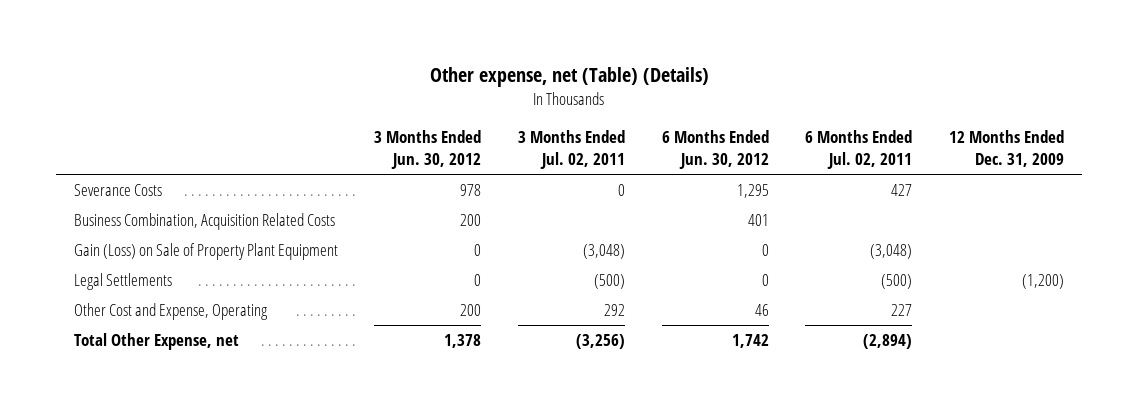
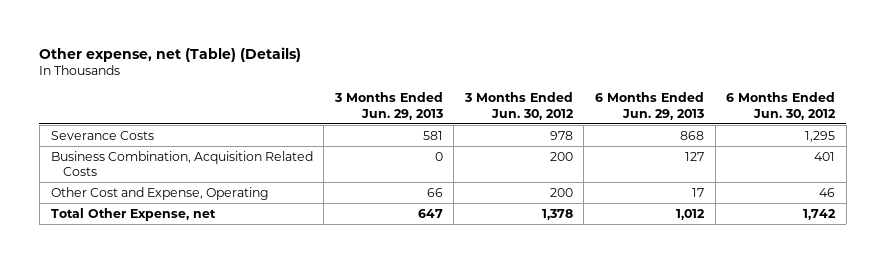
- | 3 Months Ended Jun. 30, 2012 | 3 Months Ended Jul. 02, 2011 | 6 Months Ended Jun. 30, 2012 | 6 Months Ended Jul. 02, 2011 | 12 Months Ended Dec. 31, 2009
+ | 3 Months Ended Jun. 29, 2013 | 3 Months Ended Jun. 30, 2012 | 6 Months Ended Jun. 29, 2013 | 6 Months Ended Jun. 30, 2012
- Gain (Loss) on Sale of Property Plant Equipment | 0 | (3,048) | 0 | (3,048) |
- Legal Settlements | 0 | (500) | 0 | (500) | (1,200)

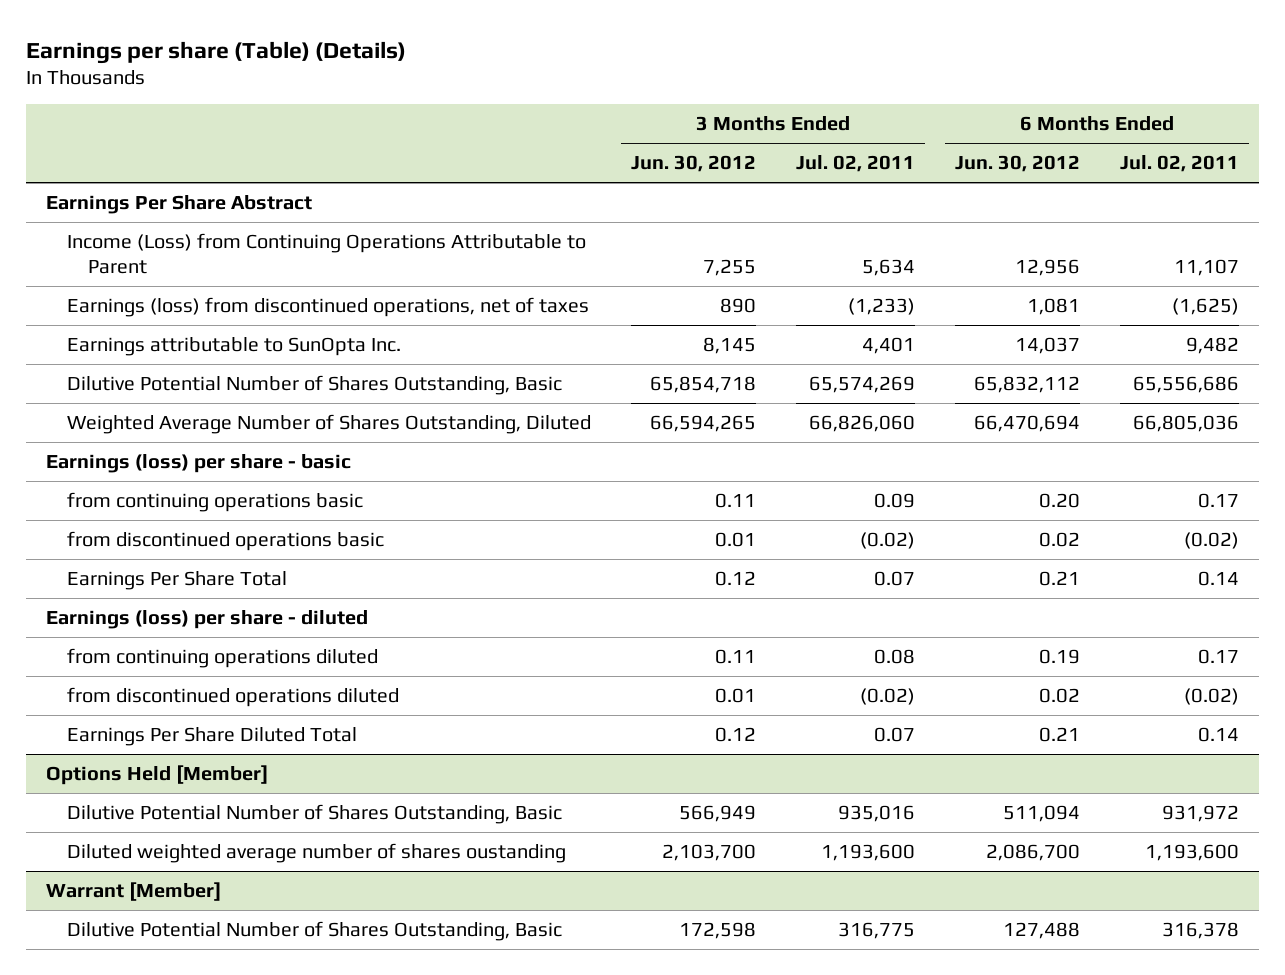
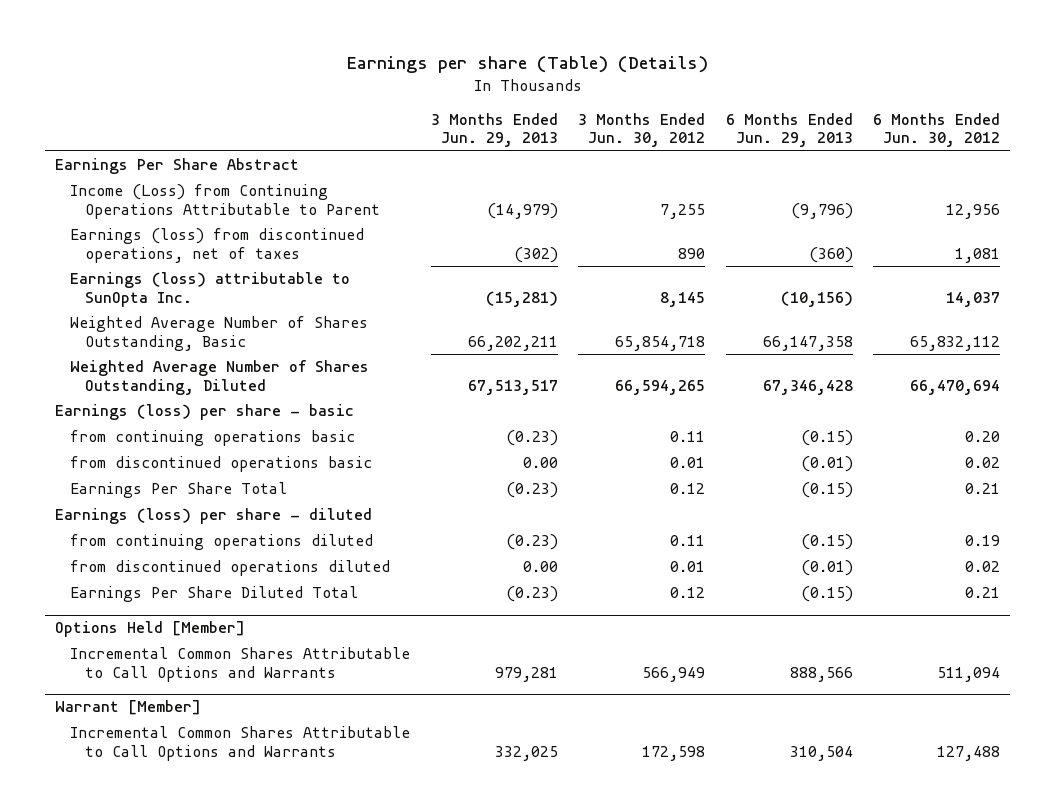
- | 3 Months Ended Jun. 30, 2012 | 3 Months Ended Jul. 02, 2011 | 6 Months Ended Jun. 30, 2012 | 6 Months Ended Jul. 02, 2011
+ | 3 Months Ended Jun. 29, 2013 | 3 Months Ended Jun. 30, 2012 | 6 Months Ended Jun. 29, 2013 | 6 Months Ended Jun. 30, 2012
- Earnings attributable to SunOpta Inc. | 8,145 | 4,401 | 14,037 | 9,482
- Dilutive Potential Number of Shares Outstanding, Basic | 65,854,718 | 65,574,269 | 65,832,112 | 65,556,686
+ Earnings (loss) attributable to SunOpta Inc. | (15,281) | 8,145 | (10,156) | 14,037
+ Weighted Average Number of Shares Outstanding, Basic | 66,202,211 | 65,854,718 | 66,147,358 | 65,832,112
@ Options Held [Member]
- Dilutive Potential Number of Shares Outstanding, Basic | 566,949 | 935,016 | 511,094 | 931,972
- Diluted weighted average number of shares oustanding | 2,103,700 | 1,193,600 | 2,086,700 | 1,193,600
+ Incremental Common Shares Attributable to Call Options and Warrants | 979,281 | 566,949 | 888,566 | 511,094
@ Warrant [Member]
- Dilutive Potential Number of Shares Outstanding, Basic | 172,598 | 316,775 | 127,488 | 316,378
+ Incremental Common Shares Attributable to Call Options and Warrants | 332,025 | 172,598 | 310,504 | 127,488

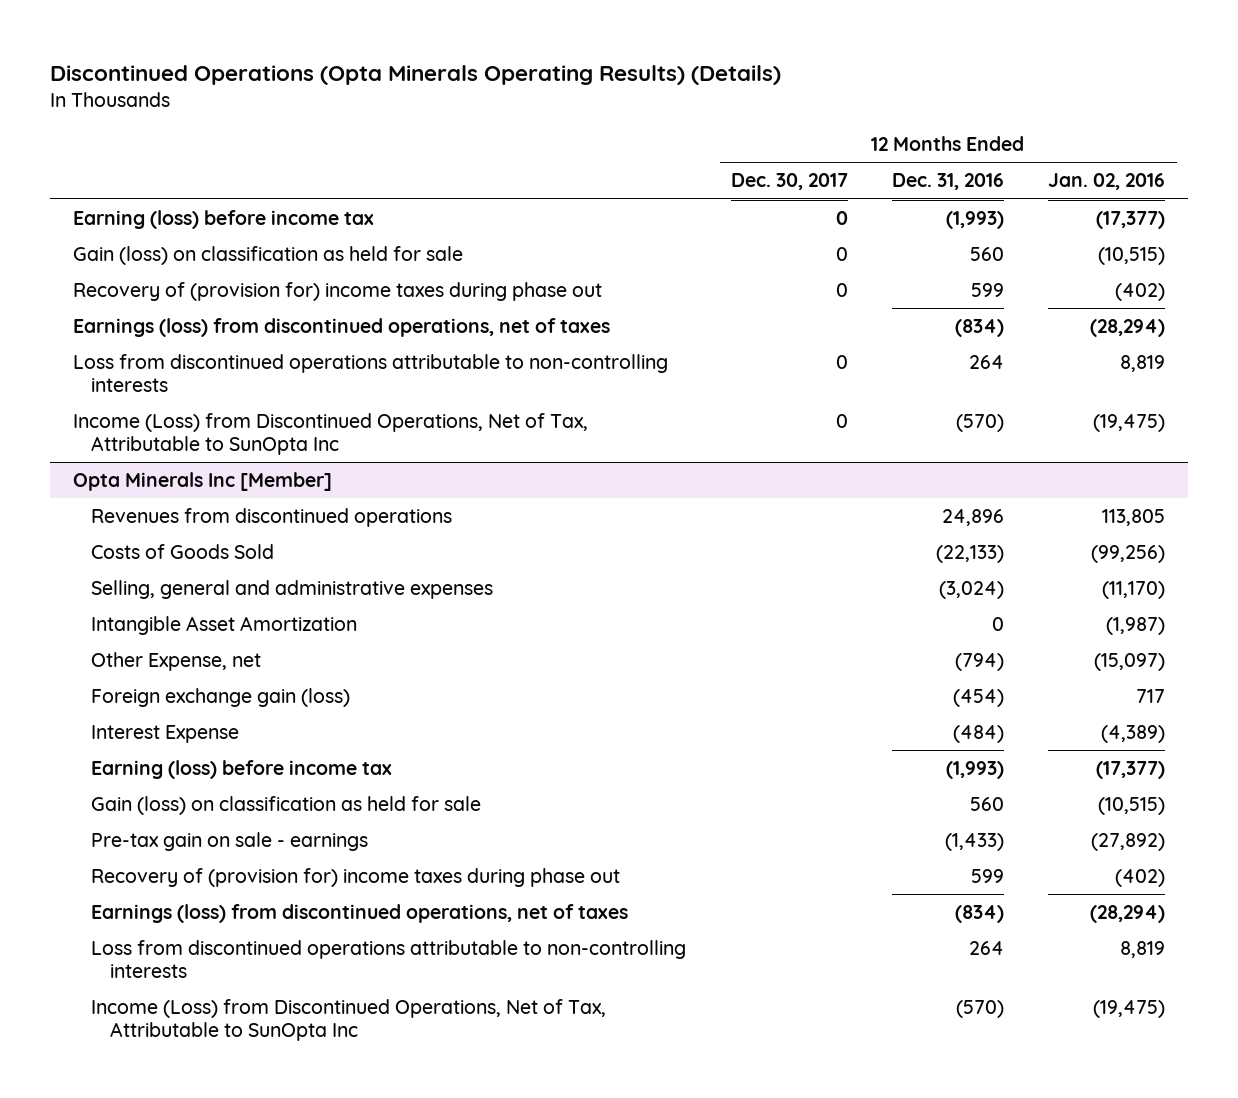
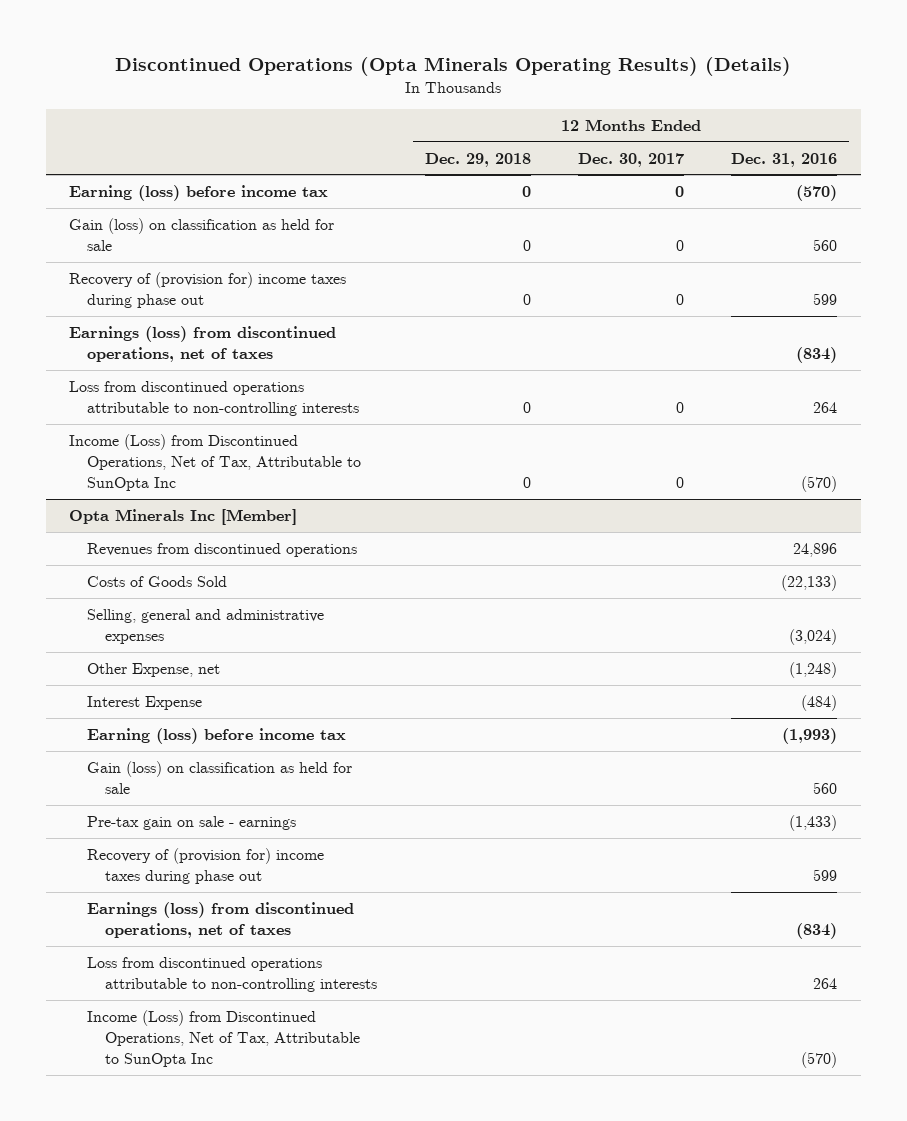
- | 12 Months Ended Dec. 30, 2017 | 12 Months Ended Dec. 31, 2016 | 12 Months Ended Jan. 02, 2016
+ | 12 Months Ended Dec. 29, 2018 | 12 Months Ended Dec. 30, 2017 | 12 Months Ended Dec. 31, 2016
- Earning (loss) before income tax | 0 | (1,993) | (17,377)
+ Earning (loss) before income tax | 0 | 0 | (570)
@ Opta Minerals Inc [Member]
- Intangible Asset Amortization | | 0 | (1,987)
- Other Expense, net | | (794) | (15,097)
- Foreign exchange gain (loss) | | (454) | 717
+ Other Expense, net | | | (1,248)

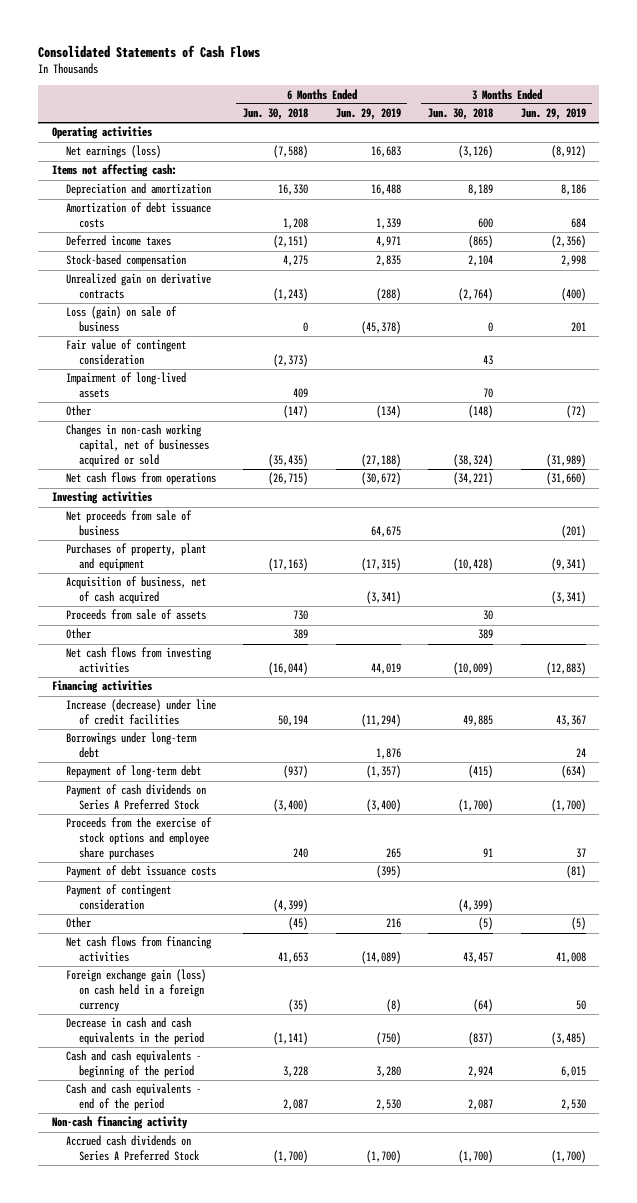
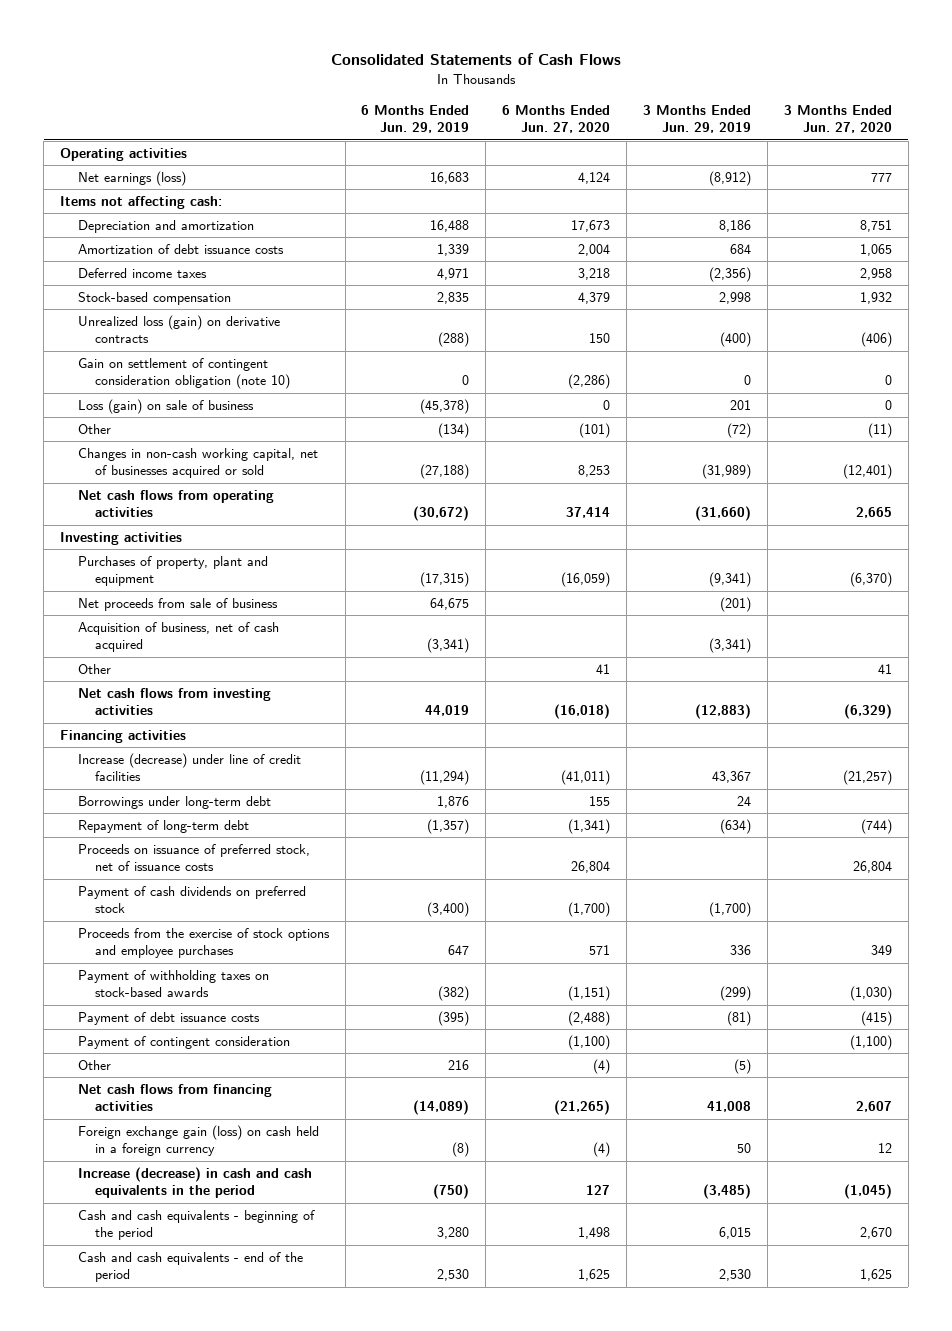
- | 6 Months Ended Jun. 30, 2018 | 6 Months Ended Jun. 29, 2019 | 3 Months Ended Jun. 30, 2018 | 3 Months Ended Jun. 29, 2019
+ | 6 Months Ended Jun. 29, 2019 | 6 Months Ended Jun. 27, 2020 | 3 Months Ended Jun. 29, 2019 | 3 Months Ended Jun. 27, 2020
- Unrealized gain on derivative contracts | (1,243) | (288) | (2,764) | (400)
+ Unrealized loss (gain) on derivative contracts | (288) | 150 | (400) | (406)
+ Gain on settlement of contingent consideration obligation (note 10) | 0 | (2,286) | 0 | 0
- Fair value of contingent consideration | (2,373) | | 43 |
- Impairment of long-lived assets | 409 | | 70 |
- Net cash flows from operations | (26,715) | (30,672) | (34,221) | (31,660)
+ Net cash flows from operating activities | (30,672) | 37,414 | (31,660) | 2,665
moved down: Net proceeds from sale of business | 64,675 | | (201) |
- Proceeds from sale of assets | 730 | | 30 |
- Payment of cash dividends on Series A Preferred Stock | (3,400) | (3,400) | (1,700) | (1,700)
- Proceeds from the exercise of stock options and employee share purchases | 240 | 265 | 91 | 37
+ Proceeds on issuance of preferred stock, net of issuance costs | | 26,804 | | 26,804
+ Payment of cash dividends on preferred stock | (3,400) | (1,700) | (1,700) |
+ Proceeds from the exercise of stock options and employee purchases | 647 | 571 | 336 | 349
+ Payment of withholding taxes on stock-based awards | (382) | (1,151) | (299) | (1,030)
- Decrease in cash and cash equivalents in the period | (1,141) | (750) | (837) | (3,485)
+ Increase (decrease) in cash and cash equivalents in the period | (750) | 127 | (3,485) | (1,045)
- Non-cash financing activity
- Accrued cash dividends on Series A Preferred Stock | (1,700) | (1,700) | (1,700) | (1,700)

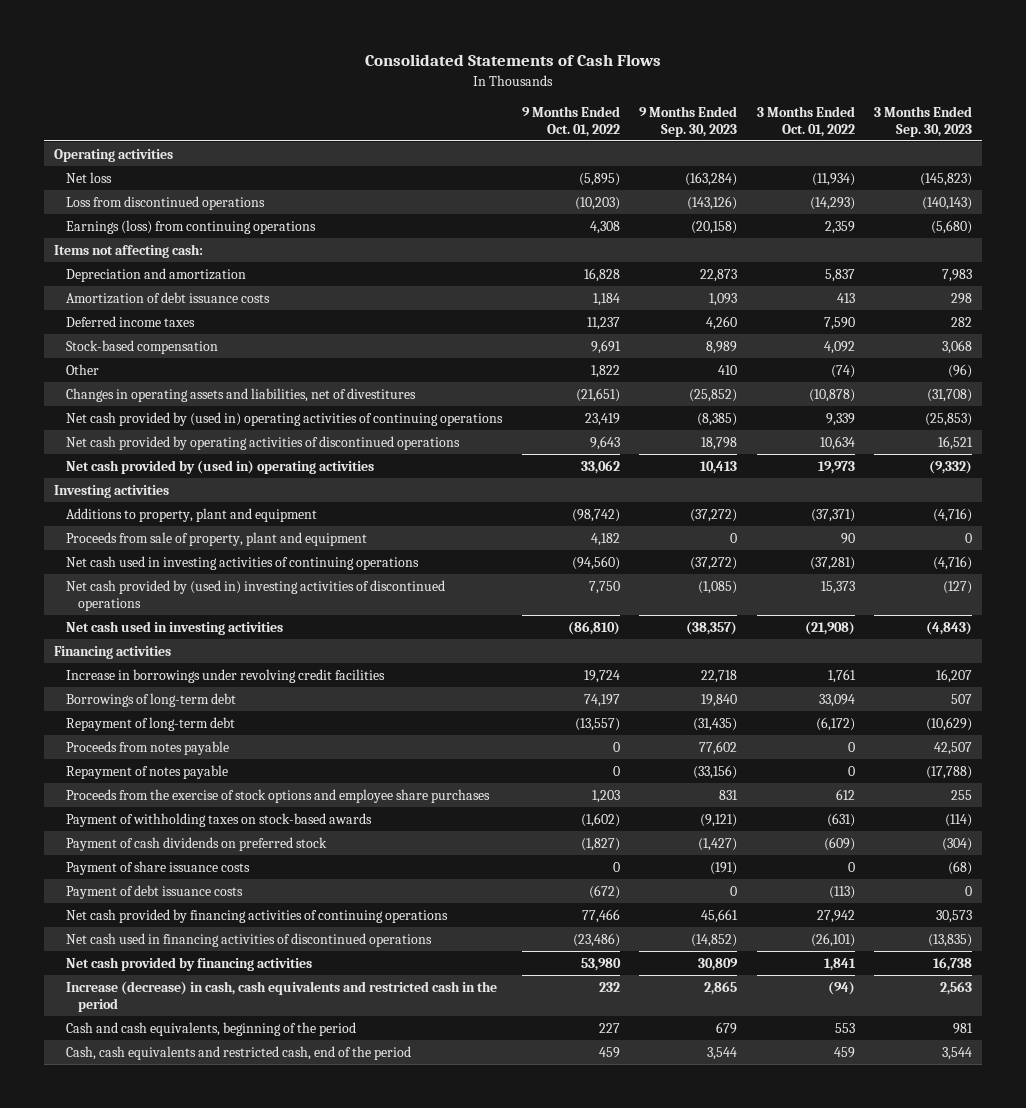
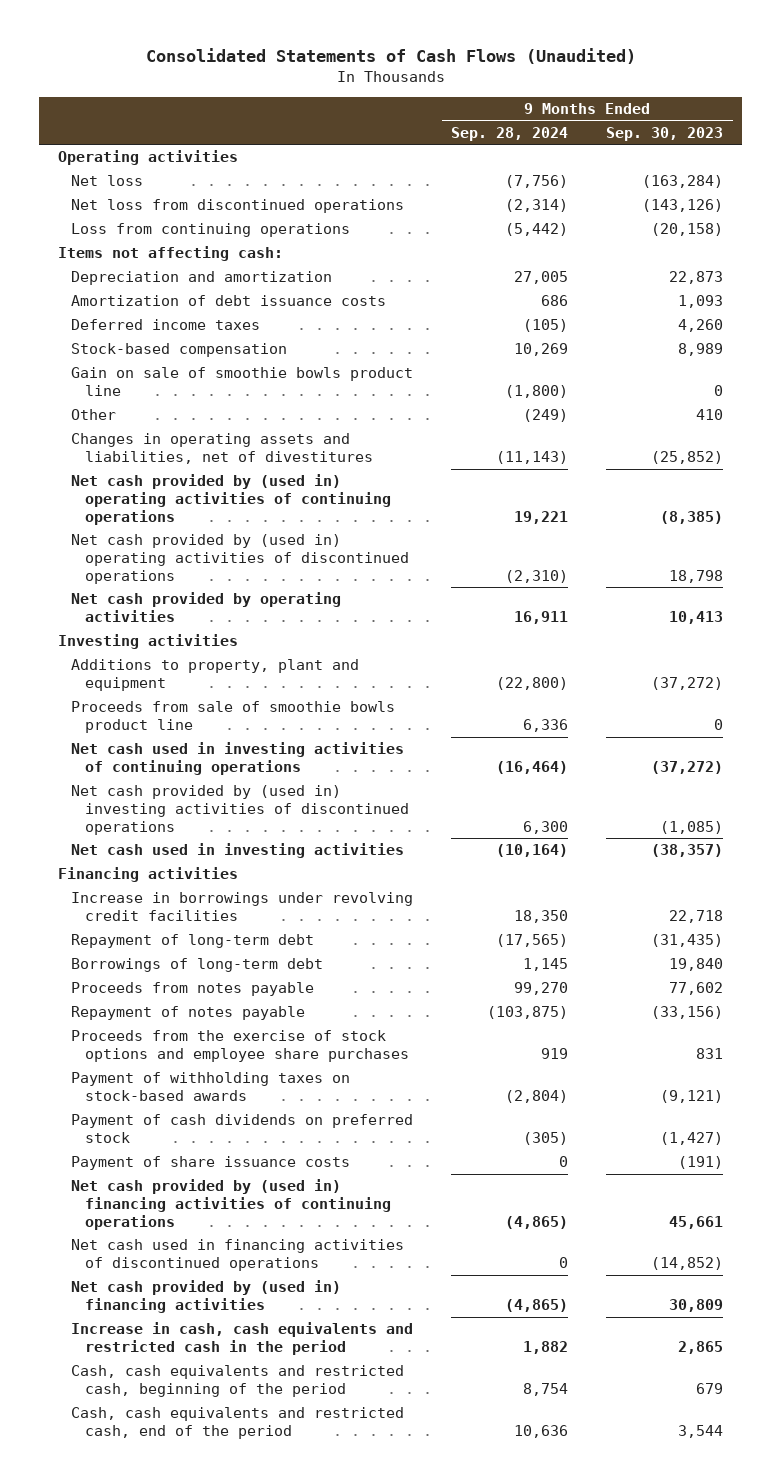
- Consolidated Statements of Cash Flows
+ Consolidated Statements of Cash Flows (Unaudited)
- | 9 Months Ended Oct. 01, 2022 | 9 Months Ended Sep. 30, 2023 | 3 Months Ended Oct. 01, 2022 | 3 Months Ended Sep. 30, 2023
+ | 9 Months Ended Sep. 28, 2024 | 9 Months Ended Sep. 30, 2023
- Loss from discontinued operations | (10,203) | (143,126) | (14,293) | (140,143)
- Earnings (loss) from continuing operations | 4,308 | (20,158) | 2,359 | (5,680)
+ Net loss from discontinued operations | (2,314) | (143,126)
+ Loss from continuing operations | (5,442) | (20,158)
+ Gain on sale of smoothie bowls product line | (1,800) | 0
- Net cash provided by operating activities of discontinued operations | 9,643 | 18,798 | 10,634 | 16,521
- Net cash provided by (used in) operating activities | 33,062 | 10,413 | 19,973 | (9,332)
+ Net cash provided by (used in) operating activities of discontinued operations | (2,310) | 18,798
+ Net cash provided by operating activities | 16,911 | 10,413
- Proceeds from sale of property, plant and equipment | 4,182 | 0 | 90 | 0
+ Proceeds from sale of smoothie bowls product line | 6,336 | 0
moved down: Borrowings of long-term debt | 1,145 | 19,840
- Payment of debt issuance costs | (672) | 0 | (113) | 0
- Net cash provided by financing activities of continuing operations | 77,466 | 45,661 | 27,942 | 30,573
+ Net cash provided by (used in) financing activities of continuing operations | (4,865) | 45,661
- Net cash provided by financing activities | 53,980 | 30,809 | 1,841 | 16,738
- Increase (decrease) in cash, cash equivalents and restricted cash in the period | 232 | 2,865 | (94) | 2,563
- Cash and cash equivalents, beginning of the period | 227 | 679 | 553 | 981
+ Net cash provided by (used in) financing activities | (4,865) | 30,809
+ Increase in cash, cash equivalents and restricted cash in the period | 1,882 | 2,865
+ Cash, cash equivalents and restricted cash, beginning of the period | 8,754 | 679

